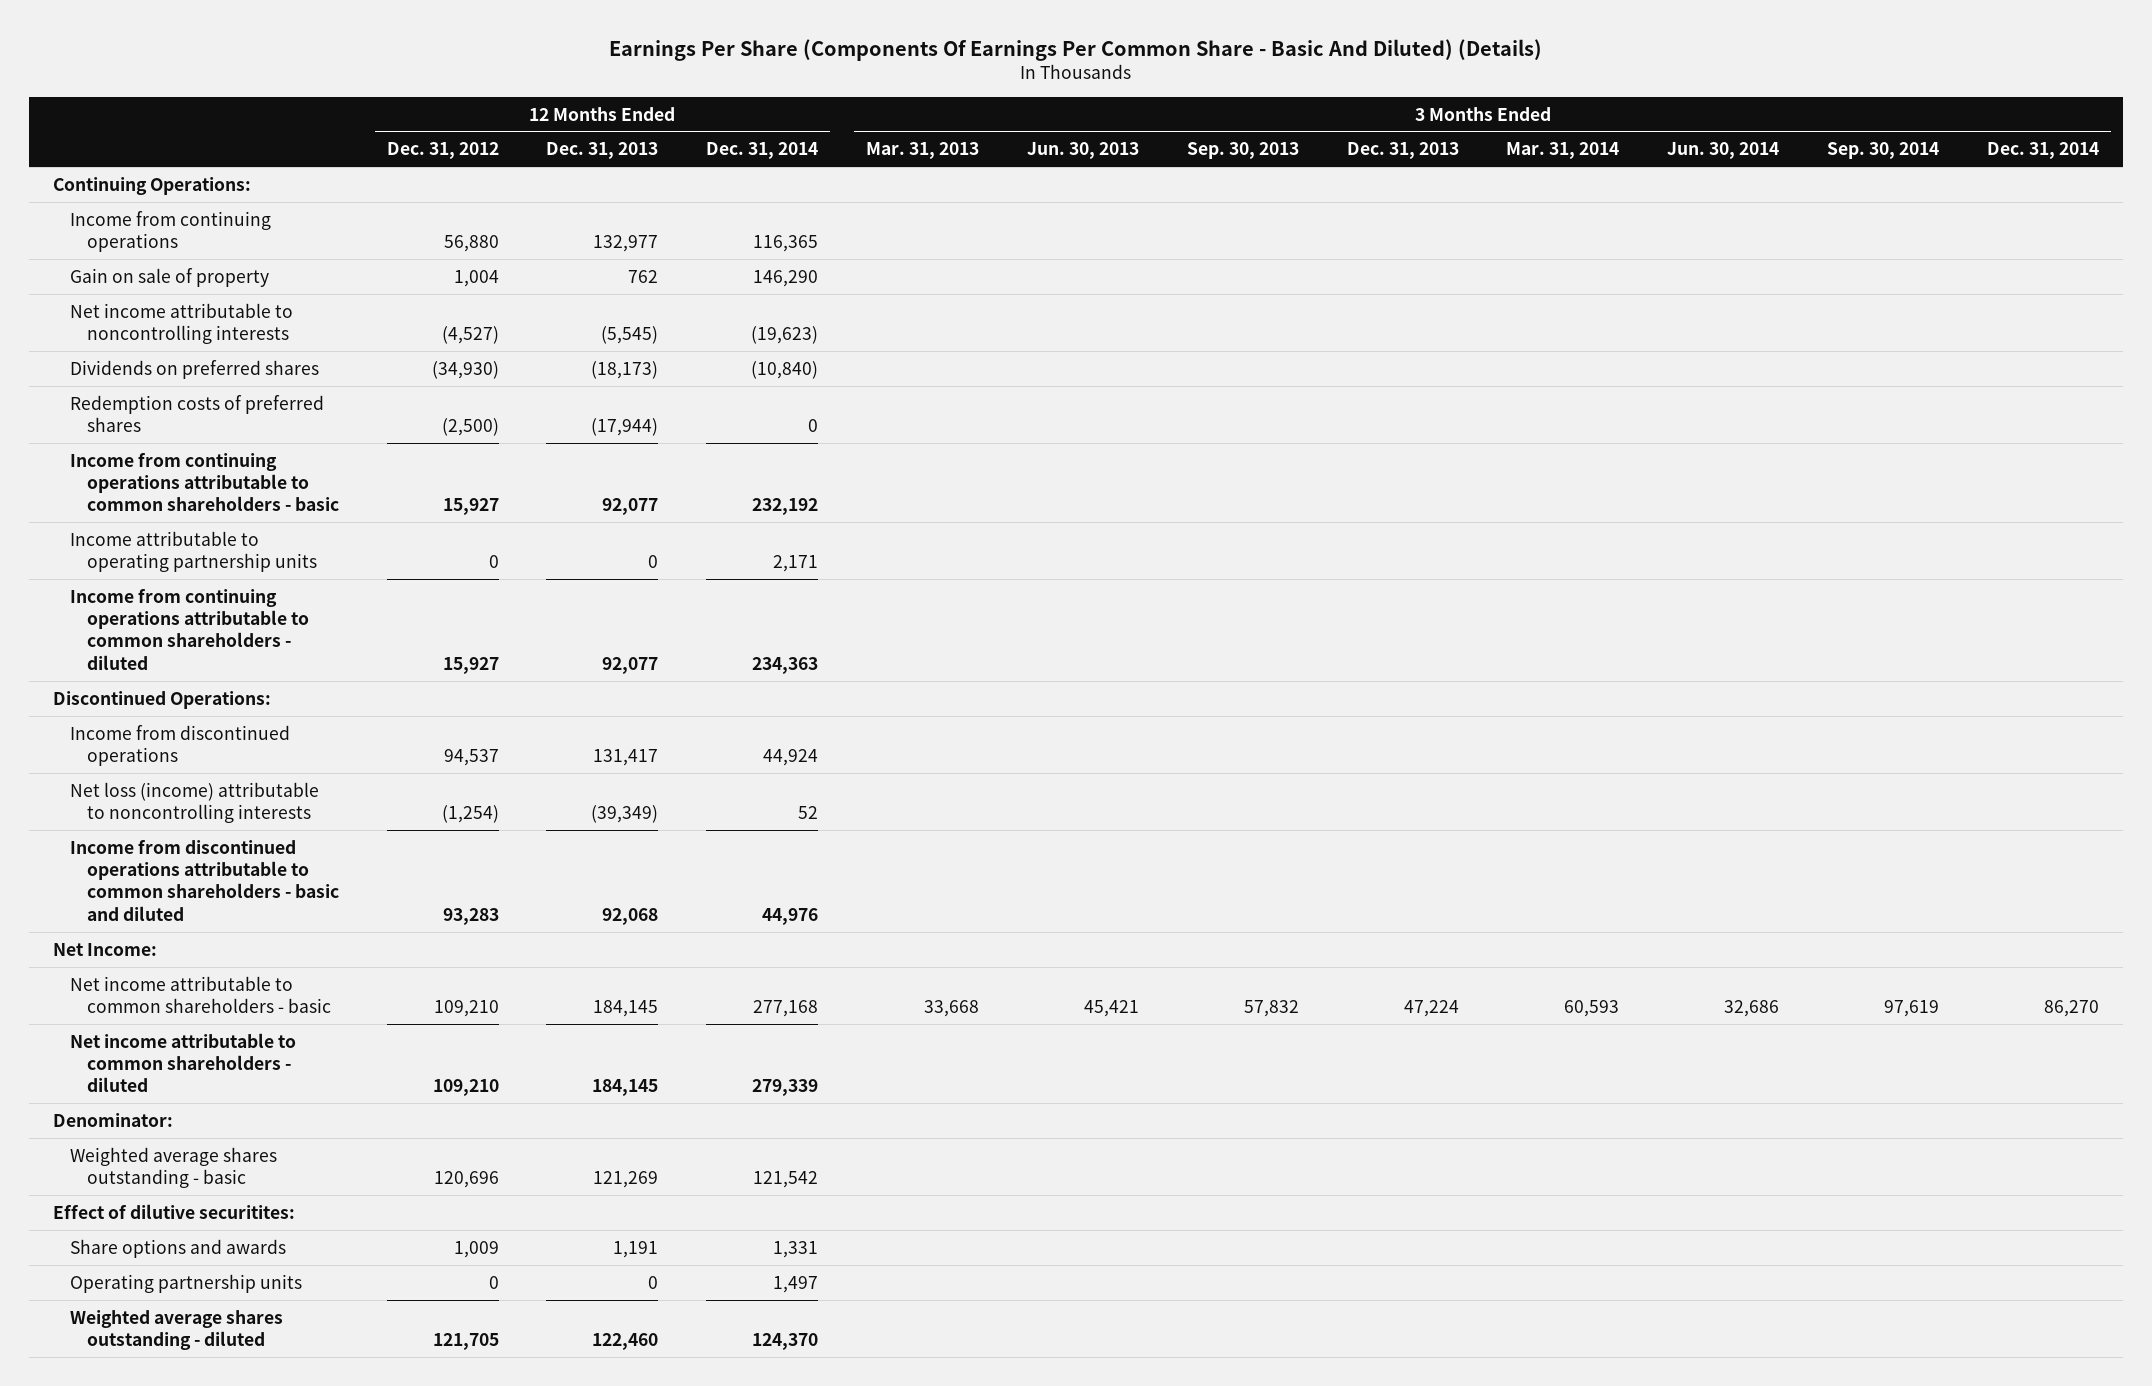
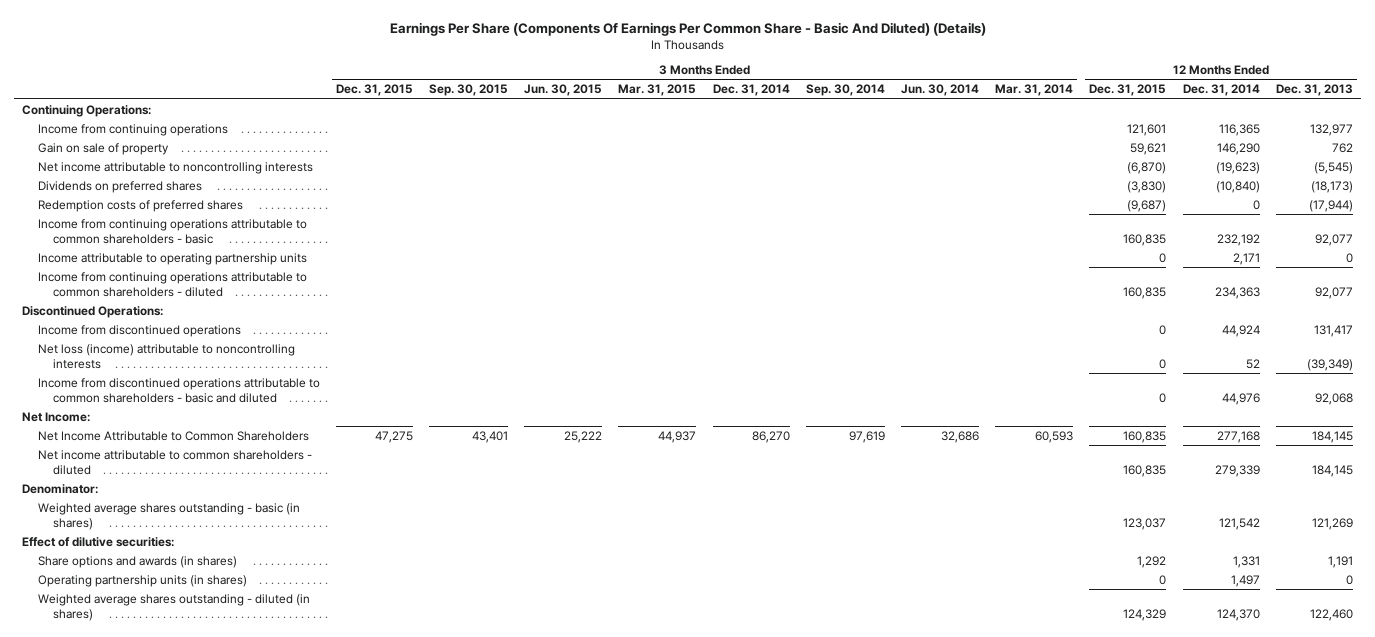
- | 12 Months Ended Dec. 31, 2012 | 12 Months Ended Dec. 31, 2013 | 12 Months Ended Dec. 31, 2014 | 3 Months Ended Mar. 31, 2013 | 3 Months Ended Jun. 30, 2013 | 3 Months Ended Sep. 30, 2013 | 3 Months Ended Dec. 31, 2013 | 3 Months Ended Mar. 31, 2014 | 3 Months Ended Jun. 30, 2014 | 3 Months Ended Sep. 30, 2014 | 3 Months Ended Dec. 31, 2014
+ | 3 Months Ended Dec. 31, 2015 | 3 Months Ended Sep. 30, 2015 | 3 Months Ended Jun. 30, 2015 | 3 Months Ended Mar. 31, 2015 | 3 Months Ended Dec. 31, 2014 | 3 Months Ended Sep. 30, 2014 | 3 Months Ended Jun. 30, 2014 | 3 Months Ended Mar. 31, 2014 | 12 Months Ended Dec. 31, 2015 | 12 Months Ended Dec. 31, 2014 | 12 Months Ended Dec. 31, 2013
- Net income attributable to common shareholders - basic | 109,210 | 184,145 | 277,168 | 33,668 | 45,421 | 57,832 | 47,224 | 60,593 | 32,686 | 97,619 | 86,270
+ Net Income Attributable to Common Shareholders | 47,275 | 43,401 | 25,222 | 44,937 | 86,270 | 97,619 | 32,686 | 60,593 | 160,835 | 277,168 | 184,145
- Weighted average shares outstanding - basic | 120,696 | 121,269 | 121,542 | | | | | | | |
- Effect of dilutive securitites:
- Share options and awards | 1,009 | 1,191 | 1,331 | | | | | | | |
- Operating partnership units | 0 | 0 | 1,497 | | | | | | | |
- Weighted average shares outstanding - diluted | 121,705 | 122,460 | 124,370 | | | | | | | |
+ Weighted average shares outstanding - basic (in shares) | | | | | | | | | 123,037 | 121,542 | 121,269
+ Effect of dilutive securities:
+ Share options and awards (in shares) | | | | | | | | | 1,292 | 1,331 | 1,191
+ Operating partnership units (in shares) | | | | | | | | | 0 | 1,497 | 0
+ Weighted average shares outstanding - diluted (in shares) | | | | | | | | | 124,329 | 124,370 | 122,460

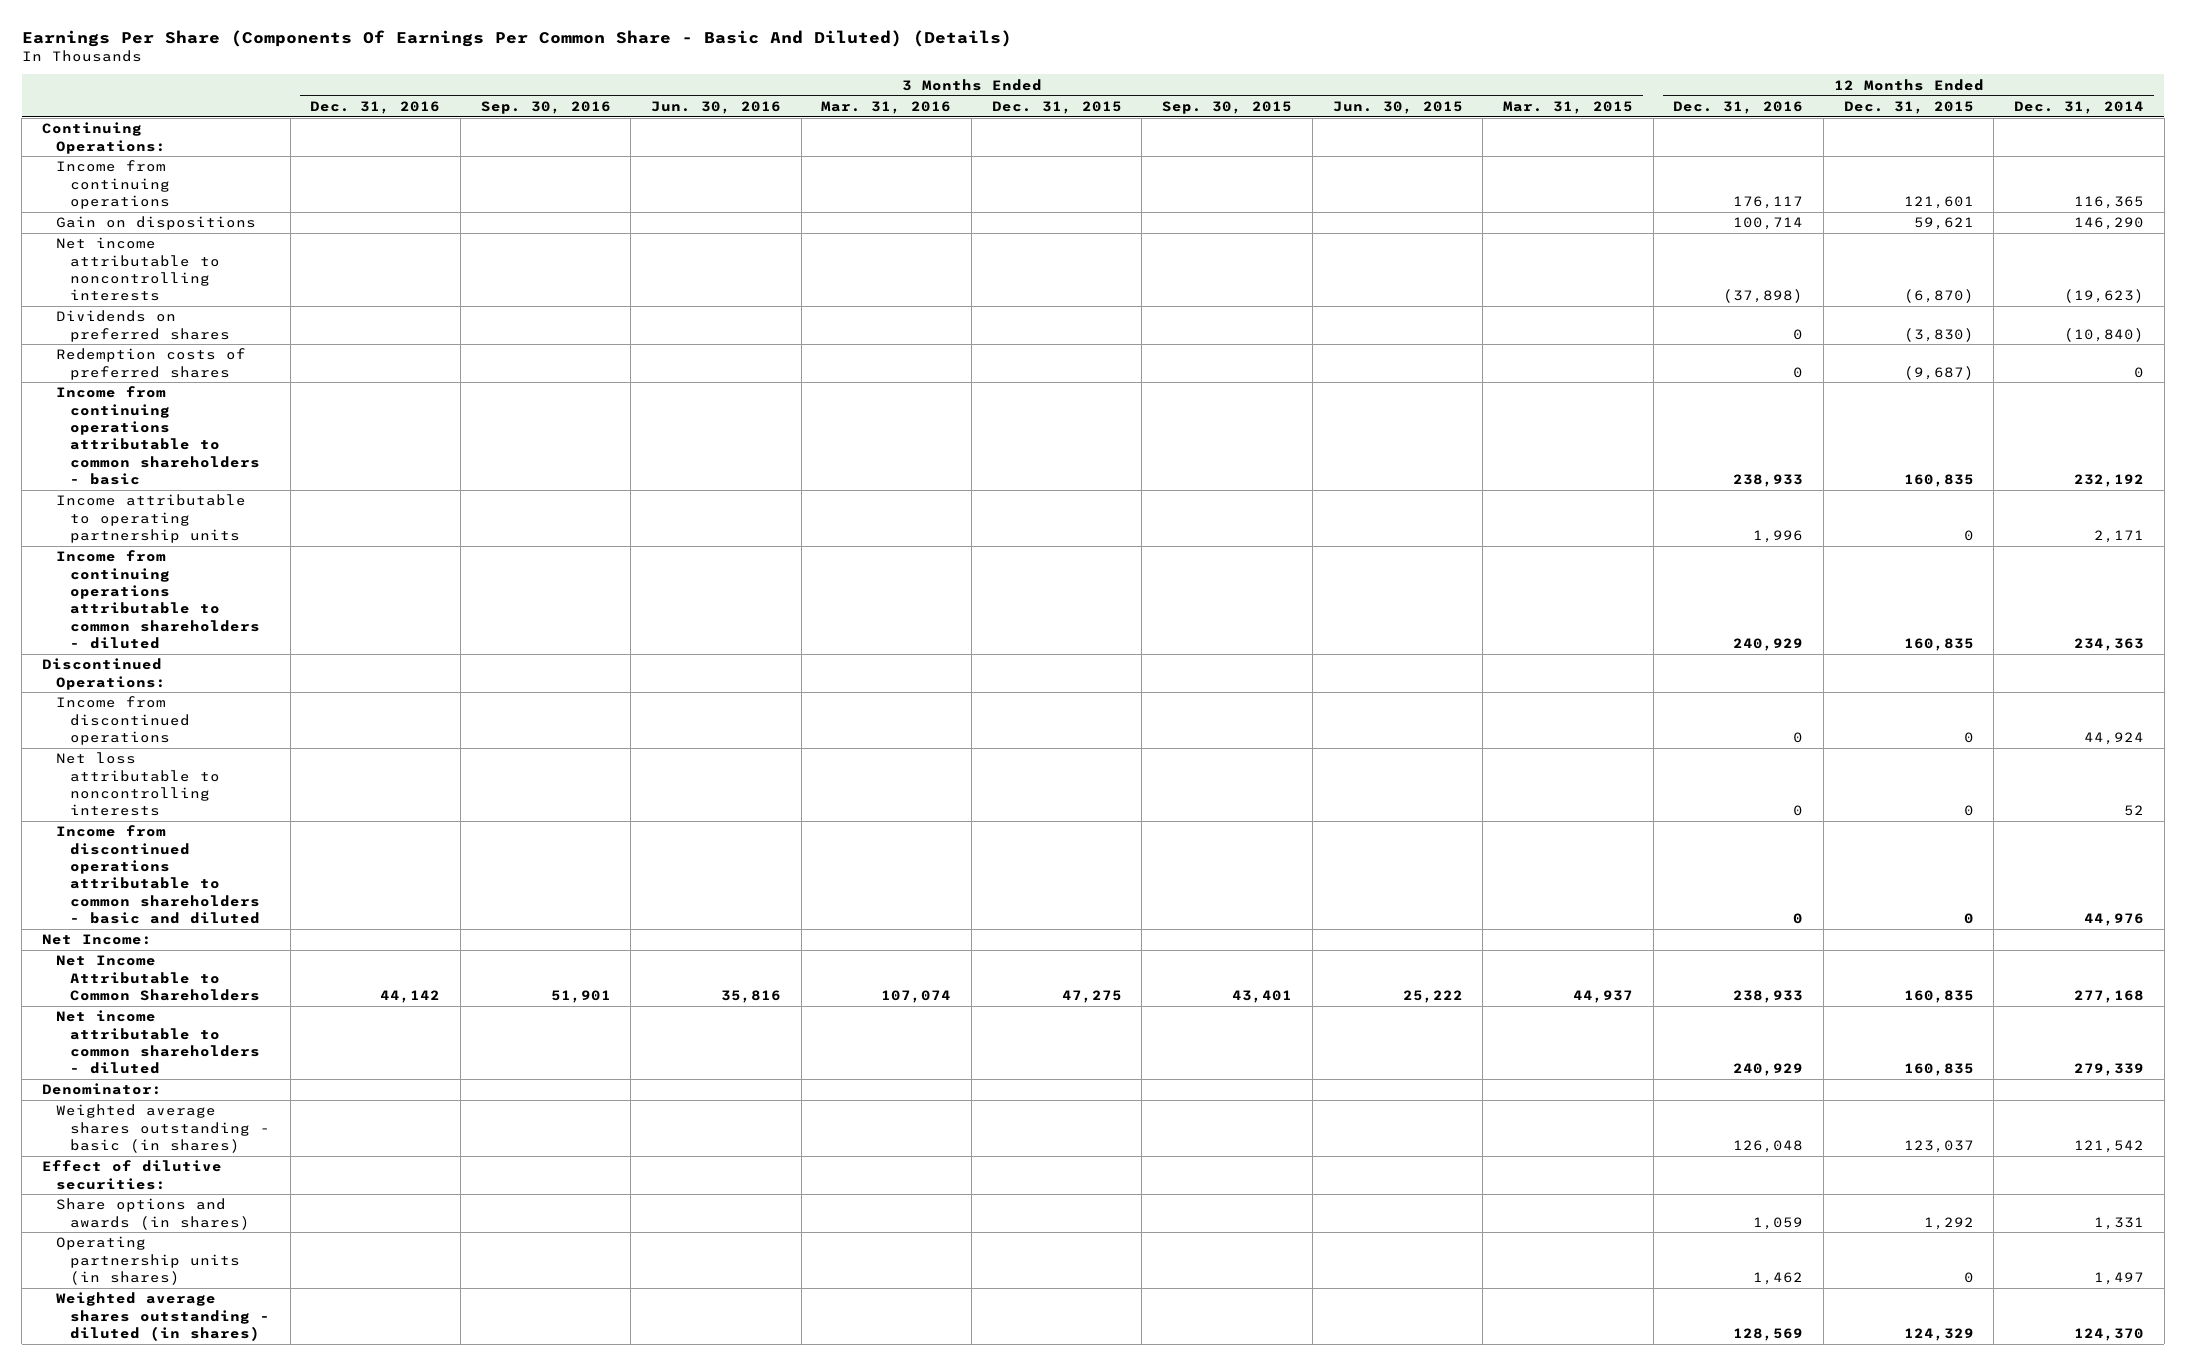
- | 3 Months Ended Dec. 31, 2015 | 3 Months Ended Sep. 30, 2015 | 3 Months Ended Jun. 30, 2015 | 3 Months Ended Mar. 31, 2015 | 3 Months Ended Dec. 31, 2014 | 3 Months Ended Sep. 30, 2014 | 3 Months Ended Jun. 30, 2014 | 3 Months Ended Mar. 31, 2014 | 12 Months Ended Dec. 31, 2015 | 12 Months Ended Dec. 31, 2014 | 12 Months Ended Dec. 31, 2013
+ | 3 Months Ended Dec. 31, 2016 | 3 Months Ended Sep. 30, 2016 | 3 Months Ended Jun. 30, 2016 | 3 Months Ended Mar. 31, 2016 | 3 Months Ended Dec. 31, 2015 | 3 Months Ended Sep. 30, 2015 | 3 Months Ended Jun. 30, 2015 | 3 Months Ended Mar. 31, 2015 | 12 Months Ended Dec. 31, 2016 | 12 Months Ended Dec. 31, 2015 | 12 Months Ended Dec. 31, 2014
- Gain on sale of property | | | | | | | | | 59,621 | 146,290 | 762
+ Gain on dispositions | | | | | | | | | 100,714 | 59,621 | 146,290
- Net loss (income) attributable to noncontrolling interests | | | | | | | | | 0 | 52 | (39,349)
+ Net loss attributable to noncontrolling interests | | | | | | | | | 0 | 0 | 52

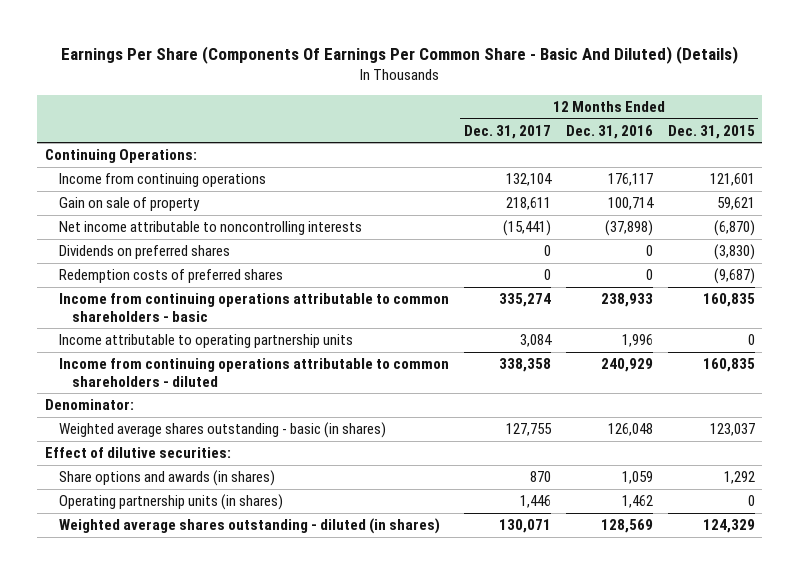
- | 3 Months Ended Dec. 31, 2016 | 3 Months Ended Sep. 30, 2016 | 3 Months Ended Jun. 30, 2016 | 3 Months Ended Mar. 31, 2016 | 3 Months Ended Dec. 31, 2015 | 3 Months Ended Sep. 30, 2015 | 3 Months Ended Jun. 30, 2015 | 3 Months Ended Mar. 31, 2015 | 12 Months Ended Dec. 31, 2016 | 12 Months Ended Dec. 31, 2015 | 12 Months Ended Dec. 31, 2014
+ | 12 Months Ended Dec. 31, 2017 | 12 Months Ended Dec. 31, 2016 | 12 Months Ended Dec. 31, 2015
- Gain on dispositions | | | | | | | | | 100,714 | 59,621 | 146,290
+ Gain on sale of property | 218,611 | 100,714 | 59,621
- Discontinued Operations:
- Income from discontinued operations | | | | | | | | | 0 | 0 | 44,924
- Net loss attributable to noncontrolling interests | | | | | | | | | 0 | 0 | 52
- Income from discontinued operations attributable to common shareholders - basic and diluted | | | | | | | | | 0 | 0 | 44,976
- Net Income:
- Net Income Attributable to Common Shareholders | 44,142 | 51,901 | 35,816 | 107,074 | 47,275 | 43,401 | 25,222 | 44,937 | 238,933 | 160,835 | 277,168
- Net income attributable to common shareholders - diluted | | | | | | | | | 240,929 | 160,835 | 279,339

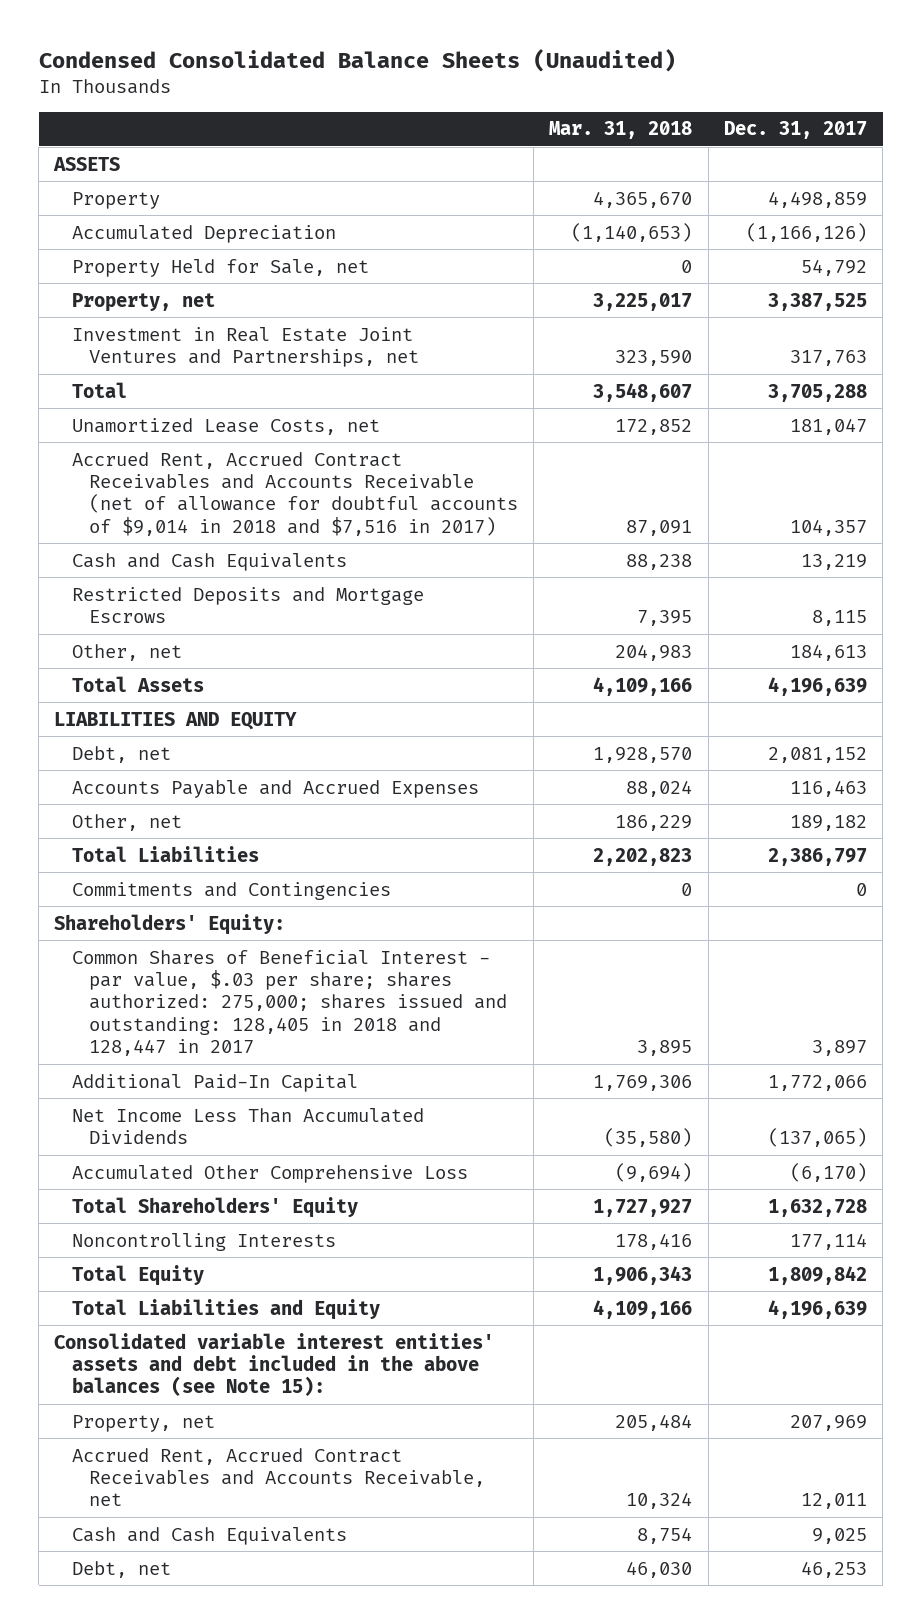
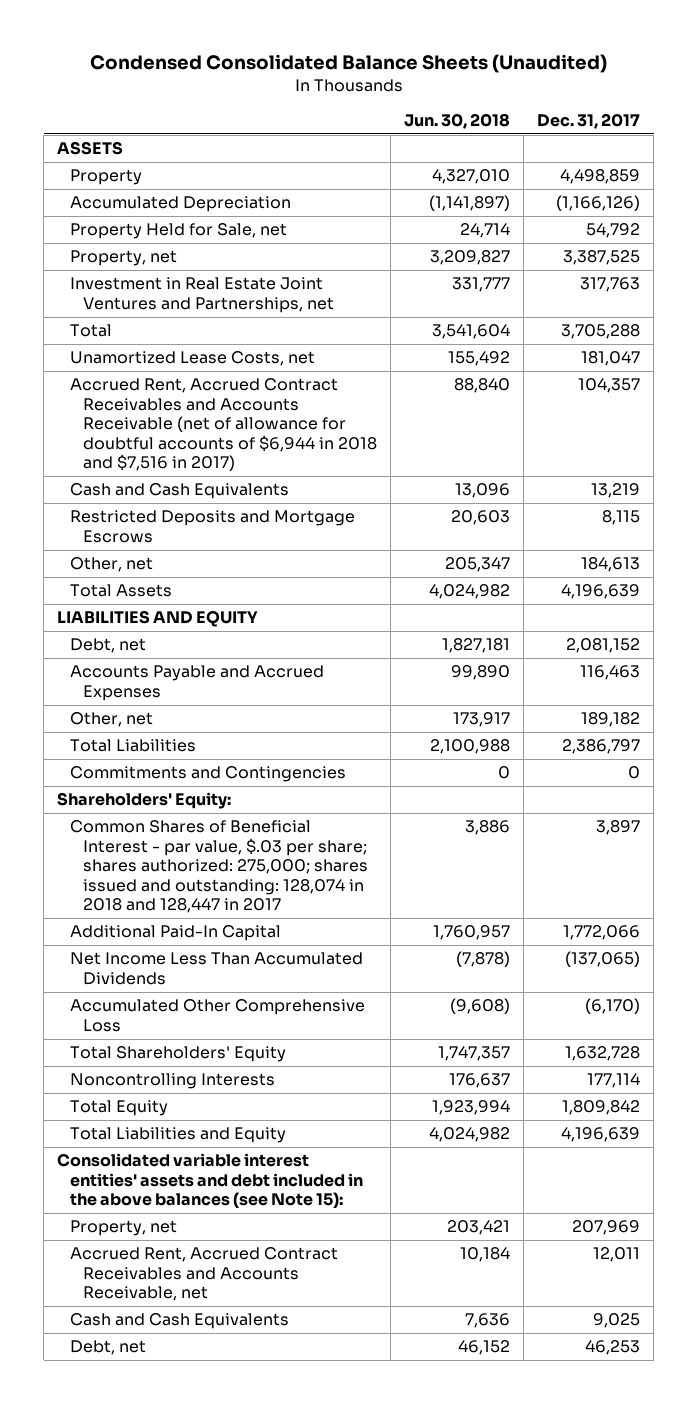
- | Mar. 31, 2018 | Dec. 31, 2017
+ | Jun. 30, 2018 | Dec. 31, 2017
- Accrued Rent, Accrued Contract Receivables and Accounts Receivable (net of allowance for doubtful accounts of $9,014 in 2018 and $7,516 in 2017) | 87,091 | 104,357
+ Accrued Rent, Accrued Contract Receivables and Accounts Receivable (net of allowance for doubtful accounts of $6,944 in 2018 and $7,516 in 2017) | 88,840 | 104,357
- Common Shares of Beneficial Interest - par value, $.03 per share; shares authorized: 275,000; shares issued and outstanding: 128,405 in 2018 and 128,447 in 2017 | 3,895 | 3,897
+ Common Shares of Beneficial Interest - par value, $.03 per share; shares authorized: 275,000; shares issued and outstanding: 128,074 in 2018 and 128,447 in 2017 | 3,886 | 3,897

